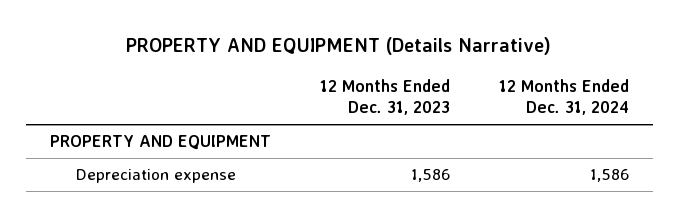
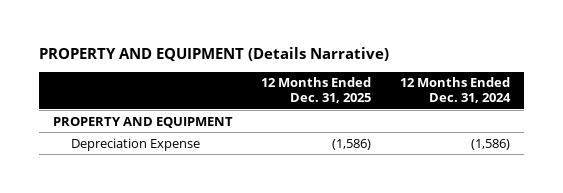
- | 12 Months Ended Dec. 31, 2023 | 12 Months Ended Dec. 31, 2024
+ | 12 Months Ended Dec. 31, 2025 | 12 Months Ended Dec. 31, 2024
- Depreciation expense | 1,586 | 1,586
+ Depreciation Expense | (1,586) | (1,586)

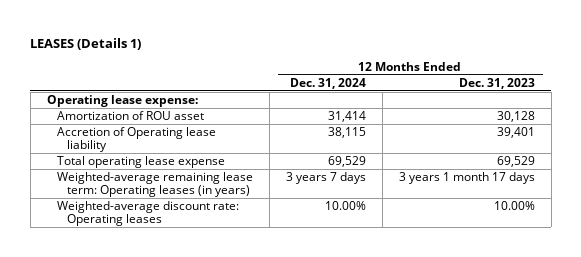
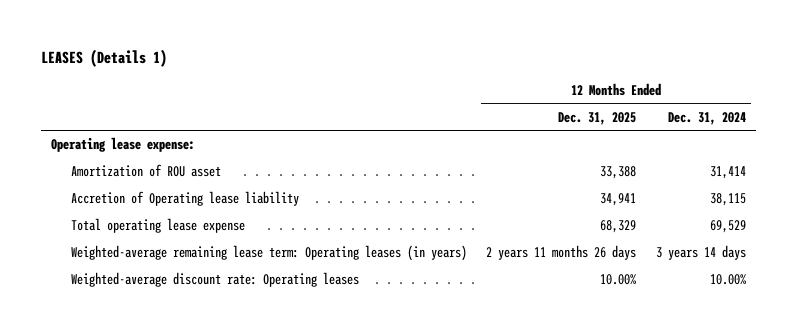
- | 12 Months Ended Dec. 31, 2024 | 12 Months Ended Dec. 31, 2023
+ | 12 Months Ended Dec. 31, 2025 | 12 Months Ended Dec. 31, 2024
- Weighted-average remaining lease term: Operating leases (in years) | 3 years 7 days | 3 years 1 month 17 days
+ Weighted-average remaining lease term: Operating leases (in years) | 2 years 11 months 26 days | 3 years 14 days

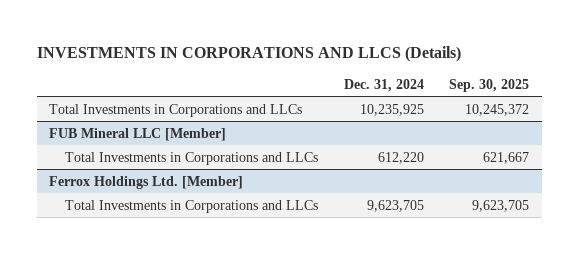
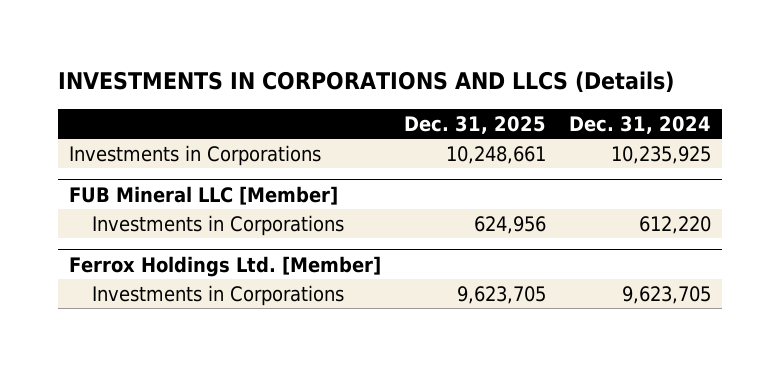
- | Dec. 31, 2024 | Sep. 30, 2025
+ | Dec. 31, 2025 | Dec. 31, 2024
- Total Investments in Corporations and LLCs | 10,235,925 | 10,245,372
+ Investments in Corporations | 10,248,661 | 10,235,925
@ FUB Mineral LLC [Member]
- Total Investments in Corporations and LLCs | 612,220 | 621,667
+ Investments in Corporations | 624,956 | 612,220
@ Ferrox Holdings Ltd. [Member]
- Total Investments in Corporations and LLCs | 9,623,705 | 9,623,705
+ Investments in Corporations | 9,623,705 | 9,623,705

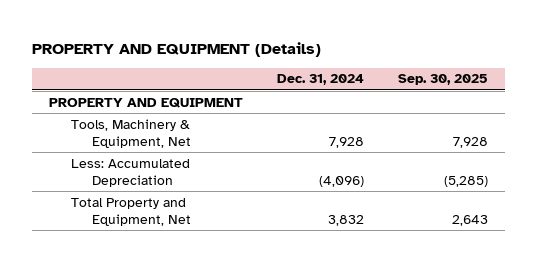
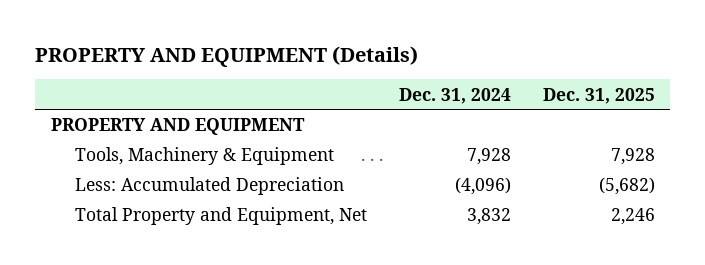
- | Dec. 31, 2024 | Sep. 30, 2025
+ | Dec. 31, 2024 | Dec. 31, 2025
- Tools, Machinery & Equipment, Net | 7,928 | 7,928
+ Tools, Machinery & Equipment | 7,928 | 7,928

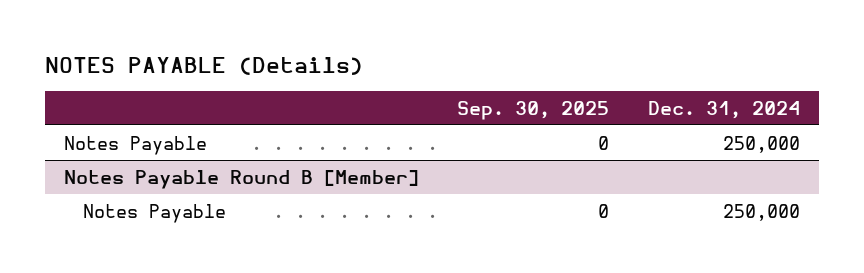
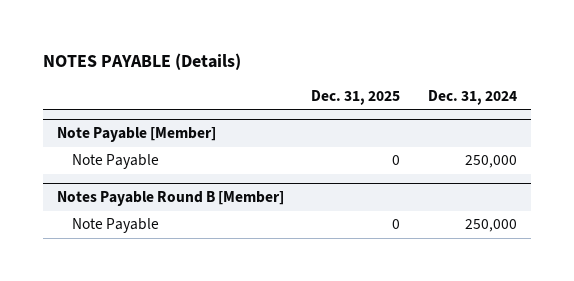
- | Sep. 30, 2025 | Dec. 31, 2024
+ | Dec. 31, 2025 | Dec. 31, 2024
- Notes Payable | 0 | 250,000
+ Note Payable [Member]
+ Note Payable | 0 | 250,000
@ Notes Payable Round B [Member]
- Notes Payable | 0 | 250,000
+ Note Payable | 0 | 250,000

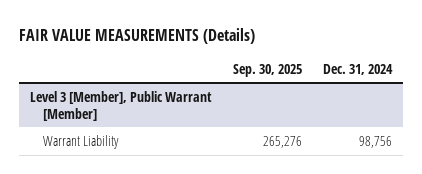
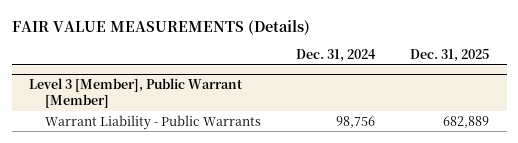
- | Sep. 30, 2025 | Dec. 31, 2024
+ | Dec. 31, 2024 | Dec. 31, 2025
@ Level 3 [Member], Public Warrant [Member]
- Warrant Liability | 265,276 | 98,756
+ Warrant Liability - Public Warrants | 98,756 | 682,889

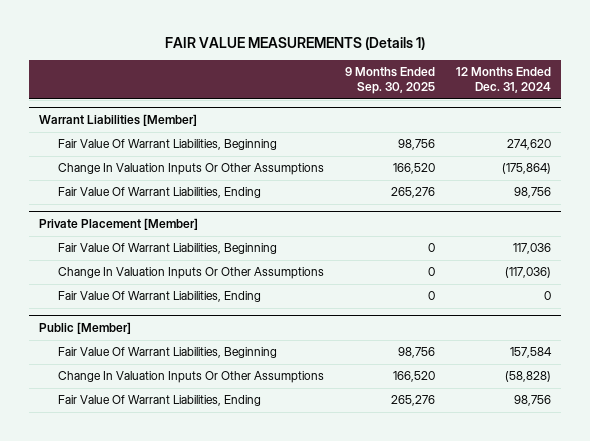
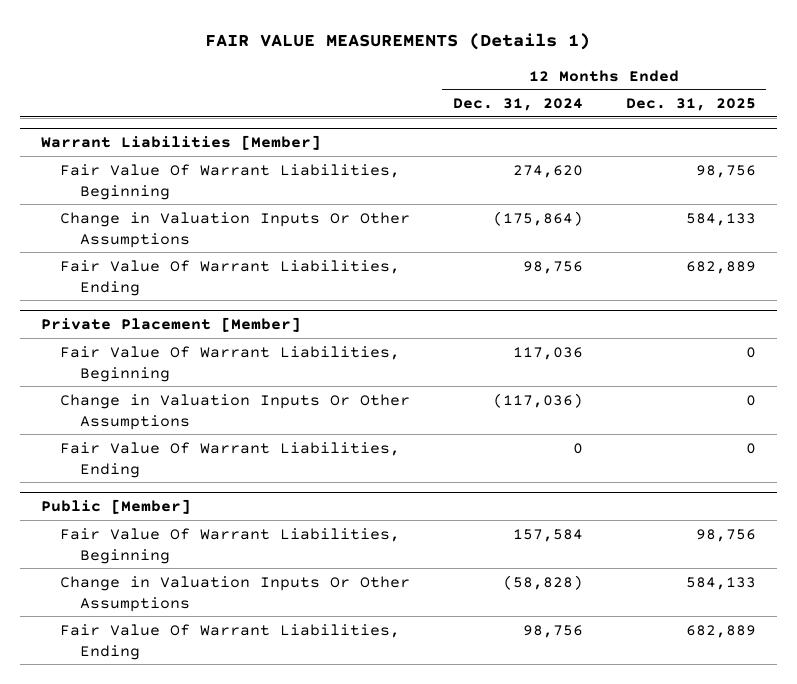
- | 9 Months Ended Sep. 30, 2025 | 12 Months Ended Dec. 31, 2024
+ | 12 Months Ended Dec. 31, 2024 | 12 Months Ended Dec. 31, 2025
@ Warrant Liabilities [Member]
- Change In Valuation Inputs Or Other Assumptions | 166,520 | (175,864)
+ Change in Valuation Inputs Or Other Assumptions | (175,864) | 584,133
@ Private Placement [Member]
- Change In Valuation Inputs Or Other Assumptions | 0 | (117,036)
+ Change in Valuation Inputs Or Other Assumptions | (117,036) | 0
@ Public [Member]
- Change In Valuation Inputs Or Other Assumptions | 166,520 | (58,828)
+ Change in Valuation Inputs Or Other Assumptions | (58,828) | 584,133

